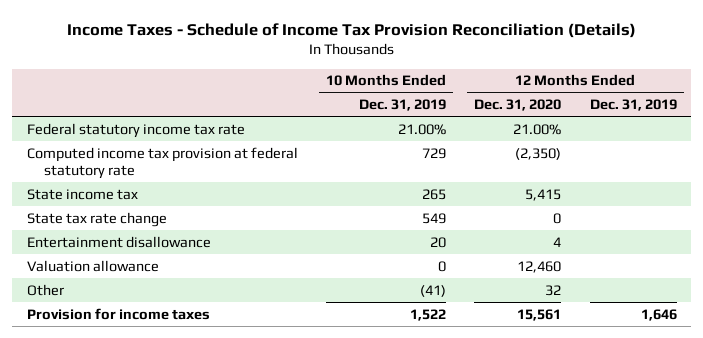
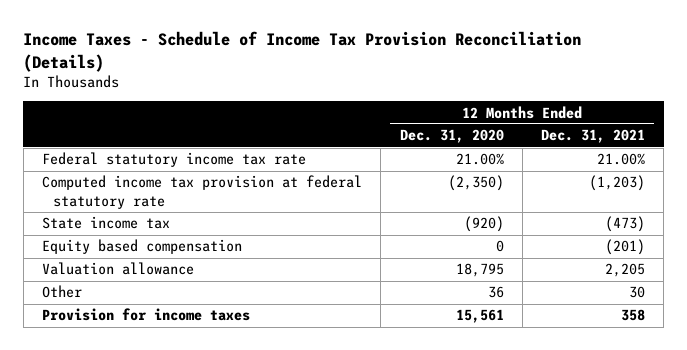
- | 10 Months Ended Dec. 31, 2019 | 12 Months Ended Dec. 31, 2020 | 12 Months Ended Dec. 31, 2019
+ | 12 Months Ended Dec. 31, 2020 | 12 Months Ended Dec. 31, 2021
- State income tax | 265 | 5,415 |
- State tax rate change | 549 | 0 |
- Entertainment disallowance | 20 | 4 |
- Valuation allowance | 0 | 12,460 |
- Other | (41) | 32 |
+ State income tax | (920) | (473)
+ Equity based compensation | 0 | (201)
+ Valuation allowance | 18,795 | 2,205
+ Other | 36 | 30

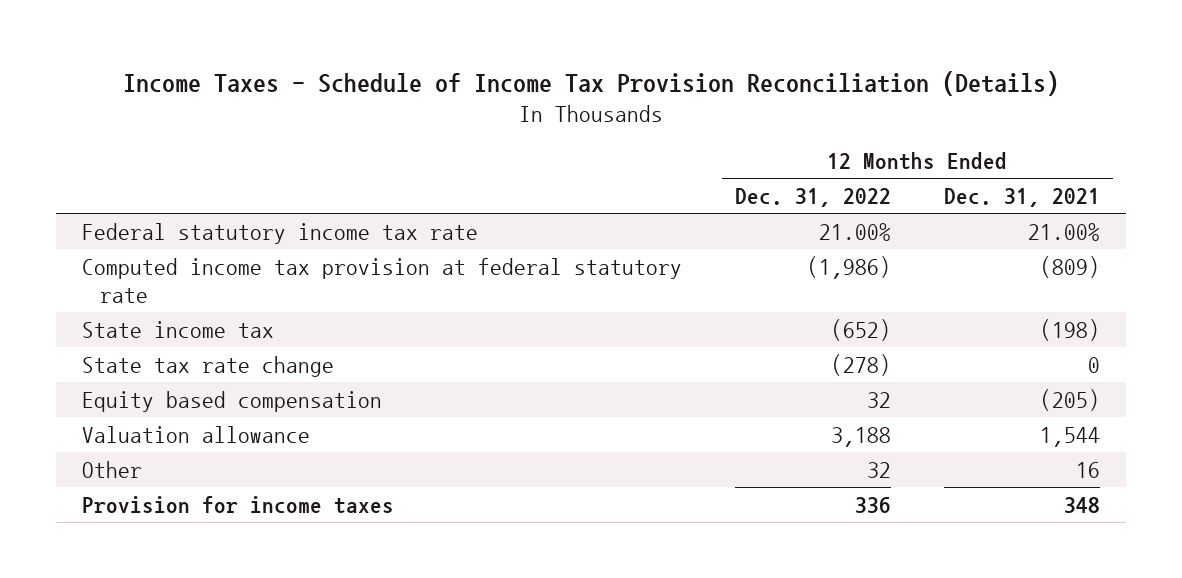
- | 12 Months Ended Dec. 31, 2020 | 12 Months Ended Dec. 31, 2021
+ | 12 Months Ended Dec. 31, 2022 | 12 Months Ended Dec. 31, 2021
- Computed income tax provision at federal statutory rate | (2,350) | (1,203)
- State income tax | (920) | (473)
- Equity based compensation | 0 | (201)
- Valuation allowance | 18,795 | 2,205
- Other | 36 | 30
- Provision for income taxes | 15,561 | 358
+ Computed income tax provision at federal statutory rate | (1,986) | (809)
+ State income tax | (652) | (198)
+ State tax rate change | (278) | 0
+ Equity based compensation | 32 | (205)
+ Valuation allowance | 3,188 | 1,544
+ Other | 32 | 16
+ Provision for income taxes | 336 | 348

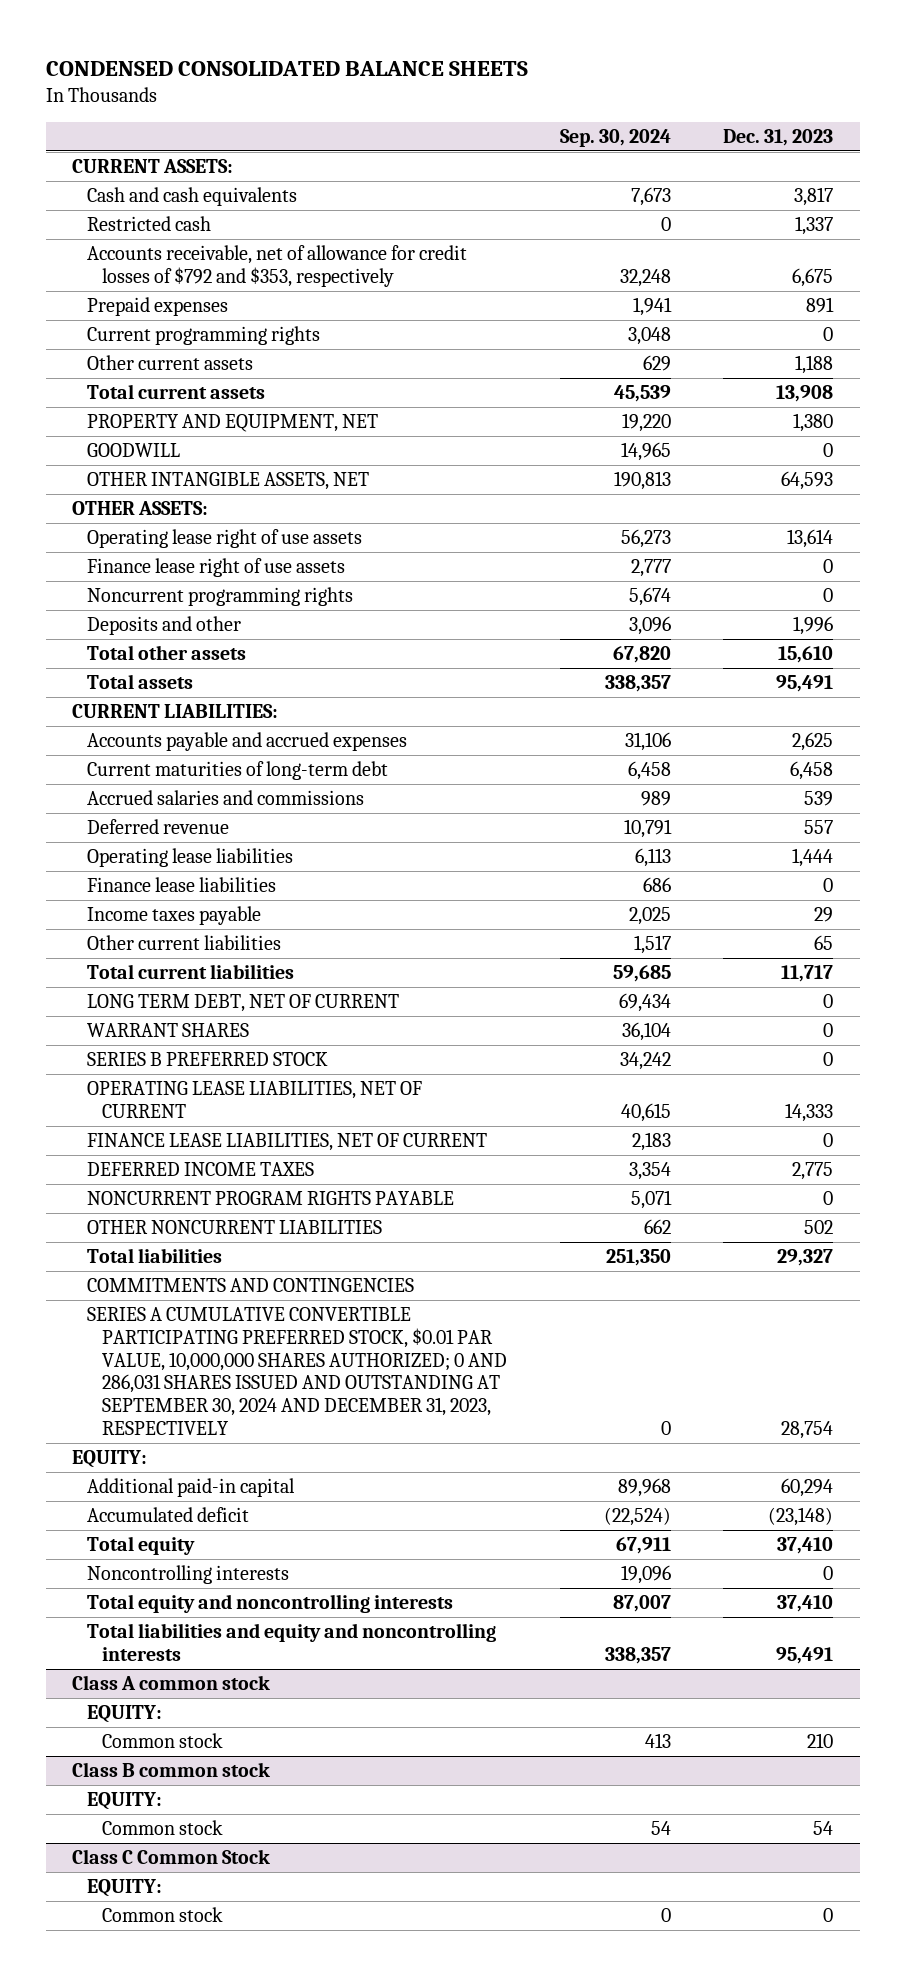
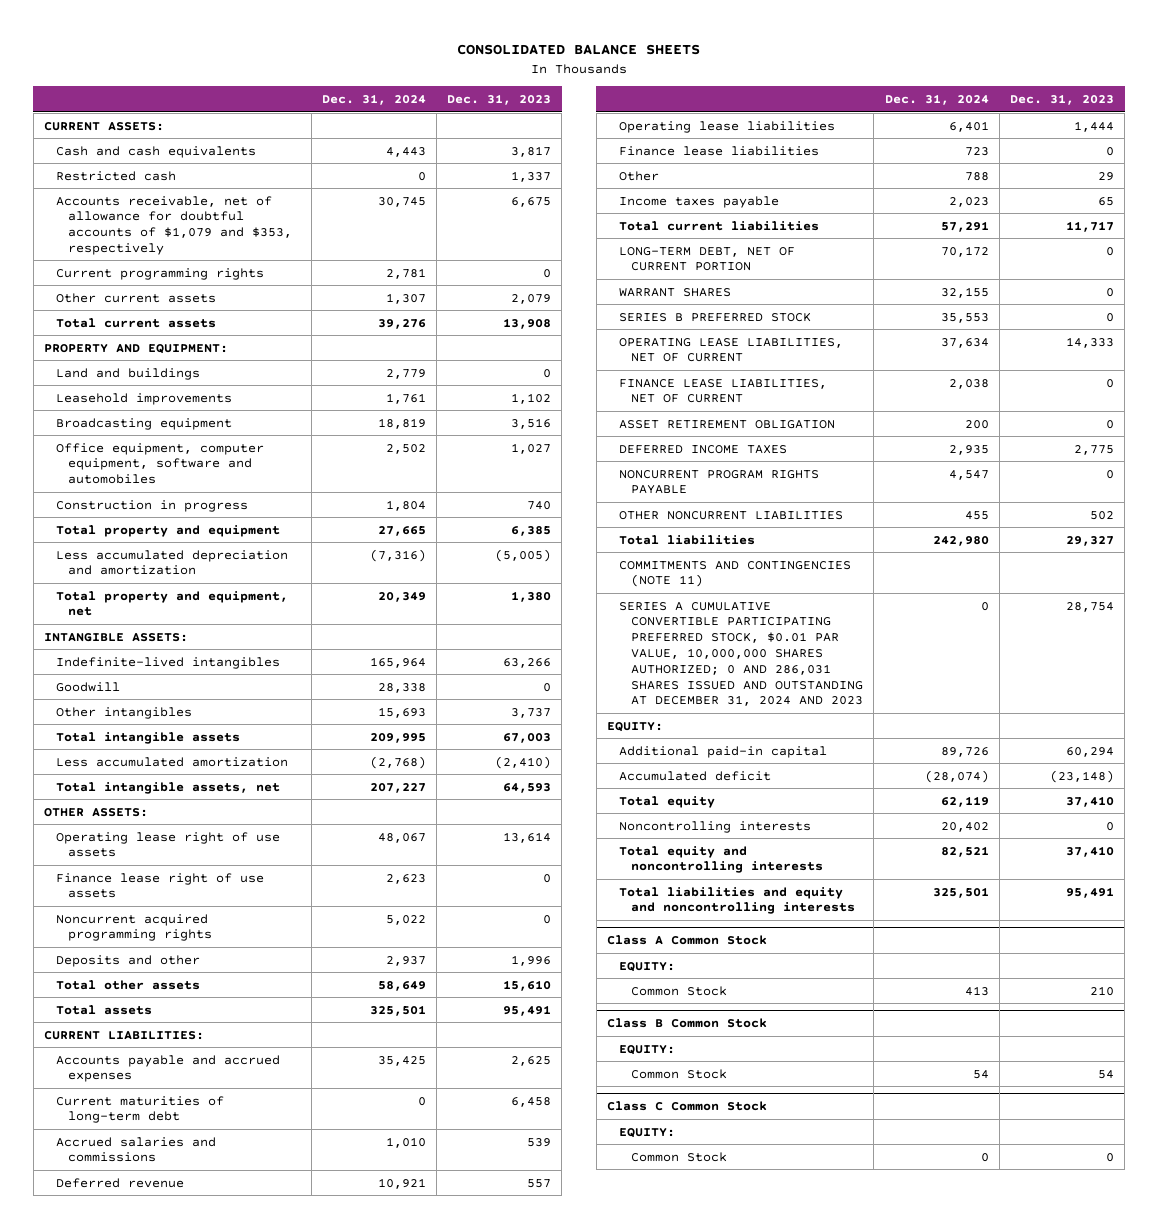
- CONDENSED CONSOLIDATED BALANCE SHEETS
+ CONSOLIDATED BALANCE SHEETS
- | Sep. 30, 2024 | Dec. 31, 2023
+ | Dec. 31, 2024 | Dec. 31, 2023
- Accounts receivable, net of allowance for credit losses of $792 and $353, respectively | 32,248 | 6,675
- Prepaid expenses | 1,941 | 891
+ Accounts receivable, net of allowance for doubtful accounts of $1,079 and $353, respectively | 30,745 | 6,675
- Other current assets | 629 | 1,188
+ Other current assets | 1,307 | 2,079
- PROPERTY AND EQUIPMENT, NET | 19,220 | 1,380
- GOODWILL | 14,965 | 0
- OTHER INTANGIBLE ASSETS, NET | 190,813 | 64,593
+ PROPERTY AND EQUIPMENT:
+ Land and buildings | 2,779 | 0
+ Leasehold improvements | 1,761 | 1,102
+ Broadcasting equipment | 18,819 | 3,516
+ Office equipment, computer equipment, software and automobiles | 2,502 | 1,027
+ Construction in progress | 1,804 | 740
+ Total property and equipment | 27,665 | 6,385
+ Less accumulated depreciation and amortization | (7,316) | (5,005)
+ Total property and equipment, net | 20,349 | 1,380
+ INTANGIBLE ASSETS:
+ Indefinite-lived intangibles | 165,964 | 63,266
+ Goodwill | 28,338 | 0
+ Other intangibles | 15,693 | 3,737
+ Total intangible assets | 209,995 | 67,003
+ Less accumulated amortization | (2,768) | (2,410)
+ Total intangible assets, net | 207,227 | 64,593
- Noncurrent programming rights | 5,674 | 0
+ Noncurrent acquired programming rights | 5,022 | 0
- Income taxes payable | 2,025 | 29
- Other current liabilities | 1,517 | 65
+ Other | 788 | 29
+ Income taxes payable | 2,023 | 65
- LONG TERM DEBT, NET OF CURRENT | 69,434 | 0
+ LONG-TERM DEBT, NET OF CURRENT PORTION | 70,172 | 0
+ ASSET RETIREMENT OBLIGATION | 200 | 0
- COMMITMENTS AND CONTINGENCIES
- SERIES A CUMULATIVE CONVERTIBLE PARTICIPATING PREFERRED STOCK, $0.01 PAR VALUE, 10,000,000 SHARES AUTHORIZED; 0 AND 286,031 SHARES ISSUED AND OUTSTANDING AT SEPTEMBER 30, 2024 AND DECEMBER 31, 2023, RESPECTIVELY | 0 | 28,754
+ COMMITMENTS AND CONTINGENCIES (NOTE 11)
+ SERIES A CUMULATIVE CONVERTIBLE PARTICIPATING PREFERRED STOCK, $0.01 PAR VALUE, 10,000,000 SHARES AUTHORIZED; 0 AND 286,031 SHARES ISSUED AND OUTSTANDING AT DECEMBER 31, 2024 AND 2023 | 0 | 28,754
- Class A common stock
+ Class A Common Stock
- Common stock | 413 | 210
- Class B common stock
+ Common Stock | 413 | 210
+ Class B Common Stock
- Common stock | 54 | 54
+ Common Stock | 54 | 54
@ Class C Common Stock
- Common stock | 0 | 0
+ Common Stock | 0 | 0

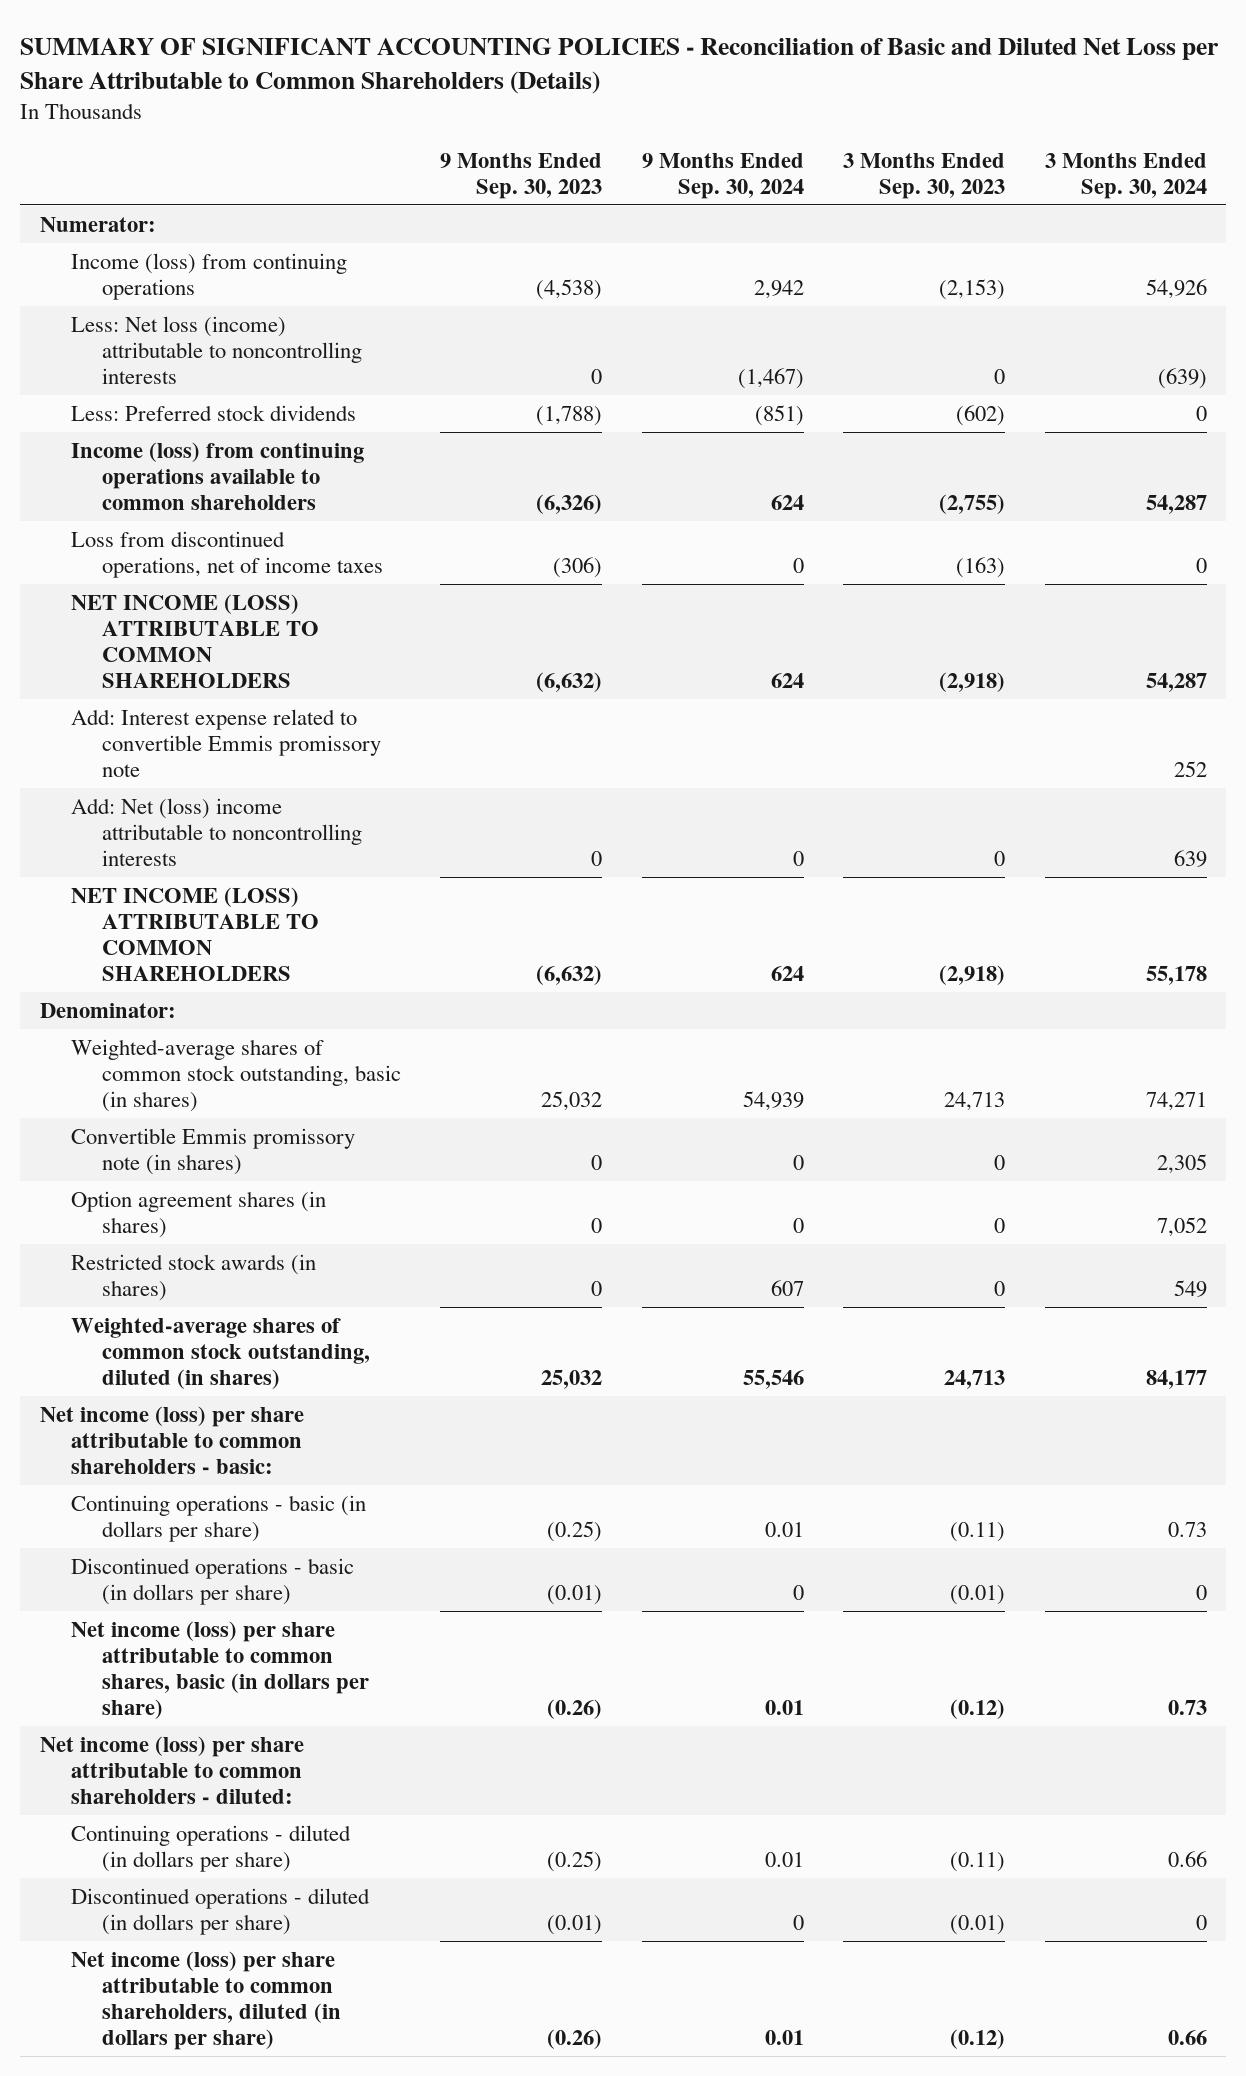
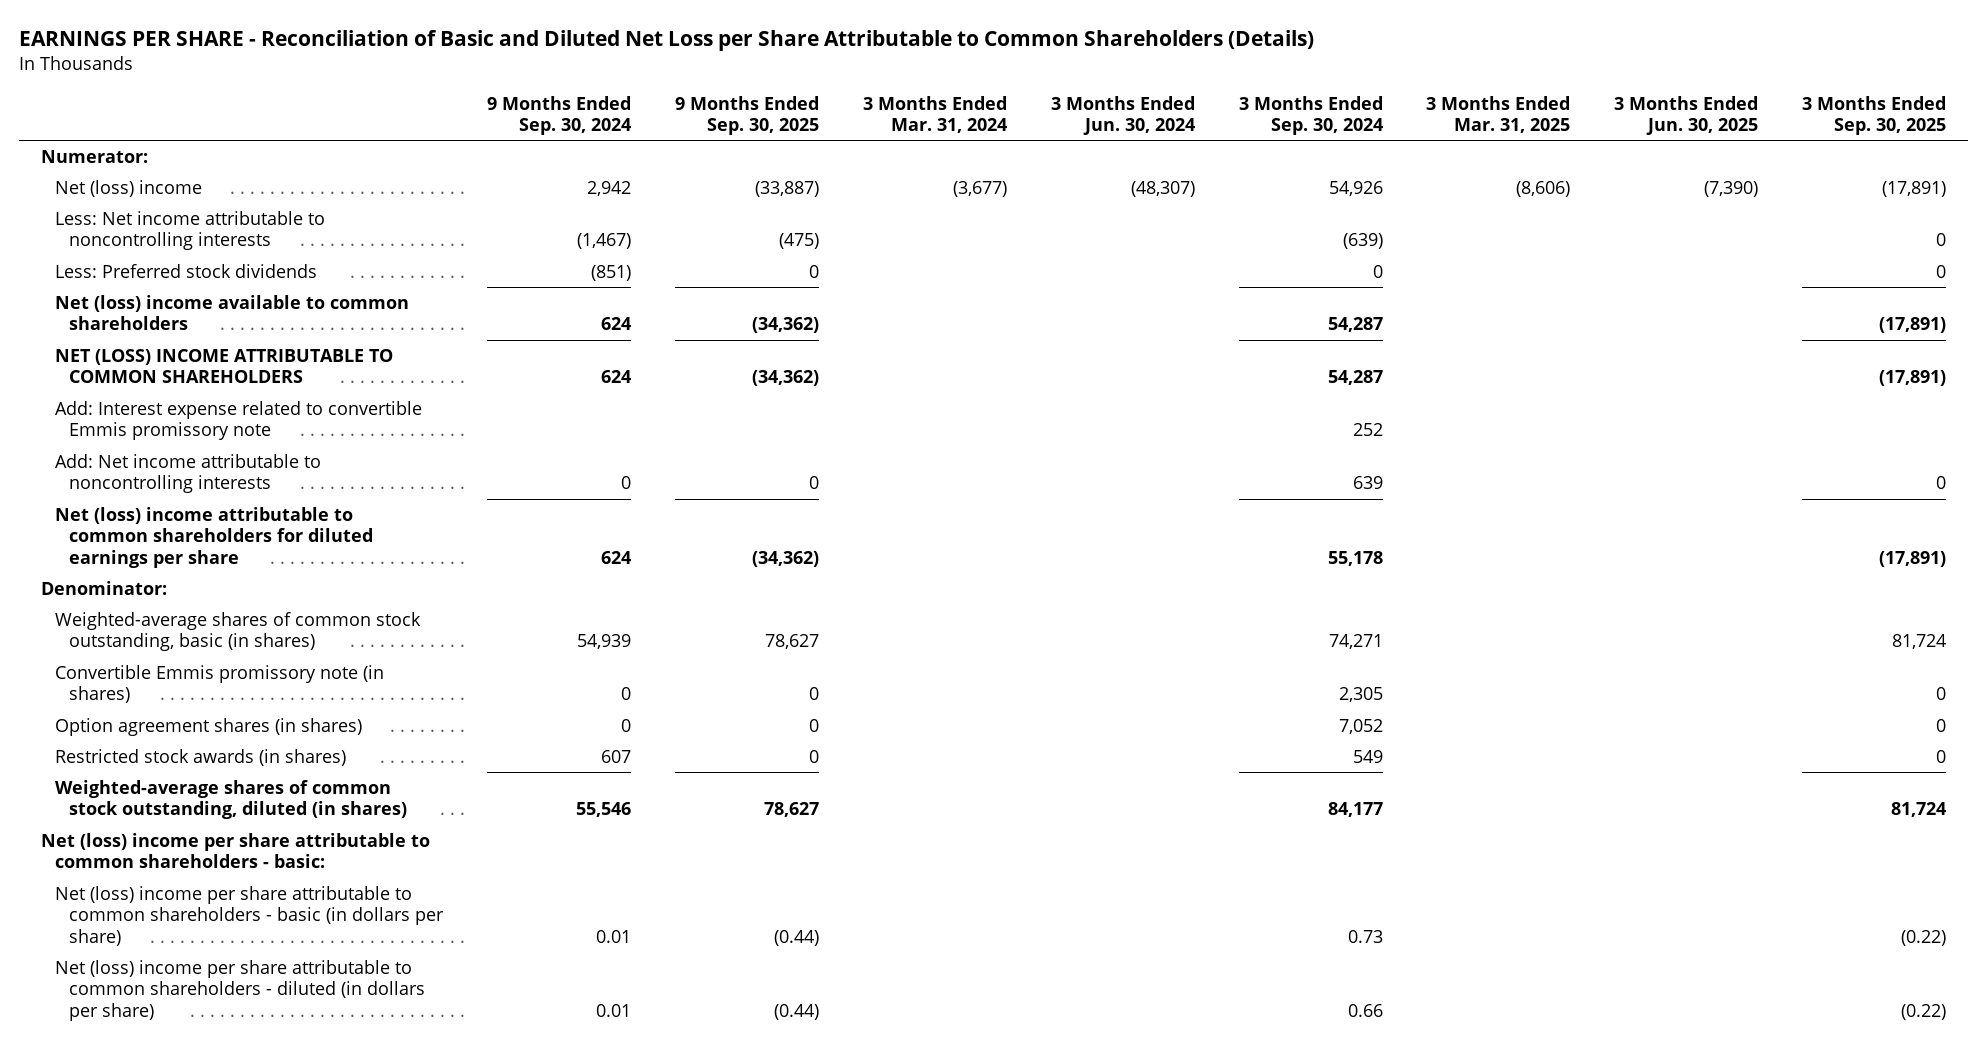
- SUMMARY OF SIGNIFICANT ACCOUNTING POLICIES - Reconciliation of Basic and Diluted Net Loss per Share Attributable to Common Shareholders (Details)
+ EARNINGS PER SHARE - Reconciliation of Basic and Diluted Net Loss per Share Attributable to Common Shareholders (Details)
- | 9 Months Ended Sep. 30, 2023 | 9 Months Ended Sep. 30, 2024 | 3 Months Ended Sep. 30, 2023 | 3 Months Ended Sep. 30, 2024
+ | 9 Months Ended Sep. 30, 2024 | 9 Months Ended Sep. 30, 2025 | 3 Months Ended Mar. 31, 2024 | 3 Months Ended Jun. 30, 2024 | 3 Months Ended Sep. 30, 2024 | 3 Months Ended Mar. 31, 2025 | 3 Months Ended Jun. 30, 2025 | 3 Months Ended Sep. 30, 2025
- Income (loss) from continuing operations | (4,538) | 2,942 | (2,153) | 54,926
- Less: Net loss (income) attributable to noncontrolling interests | 0 | (1,467) | 0 | (639)
+ Net (loss) income | 2,942 | (33,887) | (3,677) | (48,307) | 54,926 | (8,606) | (7,390) | (17,891)
+ Less: Net income attributable to noncontrolling interests | (1,467) | (475) | | | (639) | | | 0
- Income (loss) from continuing operations available to common shareholders | (6,326) | 624 | (2,755) | 54,287
- Loss from discontinued operations, net of income taxes | (306) | 0 | (163) | 0
- NET INCOME (LOSS) ATTRIBUTABLE TO COMMON SHAREHOLDERS | (6,632) | 624 | (2,918) | 54,287
+ Net (loss) income available to common shareholders | 624 | (34,362) | | | 54,287 | | | (17,891)
+ NET (LOSS) INCOME ATTRIBUTABLE TO COMMON SHAREHOLDERS | 624 | (34,362) | | | 54,287 | | | (17,891)
- Add: Net (loss) income attributable to noncontrolling interests | 0 | 0 | 0 | 639
- NET INCOME (LOSS) ATTRIBUTABLE TO COMMON SHAREHOLDERS | (6,632) | 624 | (2,918) | 55,178
+ Add: Net income attributable to noncontrolling interests | 0 | 0 | | | 639 | | | 0
+ Net (loss) income attributable to common shareholders for diluted earnings per share | 624 | (34,362) | | | 55,178 | | | (17,891)
- Net income (loss) per share attributable to common shareholders - basic:
- Continuing operations - basic (in dollars per share) | (0.25) | 0.01 | (0.11) | 0.73
- Discontinued operations - basic (in dollars per share) | (0.01) | 0 | (0.01) | 0
- Net income (loss) per share attributable to common shares, basic (in dollars per share) | (0.26) | 0.01 | (0.12) | 0.73
- Net income (loss) per share attributable to common shareholders - diluted:
- Continuing operations - diluted (in dollars per share) | (0.25) | 0.01 | (0.11) | 0.66
- Discontinued operations - diluted (in dollars per share) | (0.01) | 0 | (0.01) | 0
- Net income (loss) per share attributable to common shareholders, diluted (in dollars per share) | (0.26) | 0.01 | (0.12) | 0.66
+ Net (loss) income per share attributable to common shareholders - basic:
+ Net (loss) income per share attributable to common shareholders - basic (in dollars per share) | 0.01 | (0.44) | | | 0.73 | | | (0.22)
+ Net (loss) income per share attributable to common shareholders - diluted (in dollars per share) | 0.01 | (0.44) | | | 0.66 | | | (0.22)

